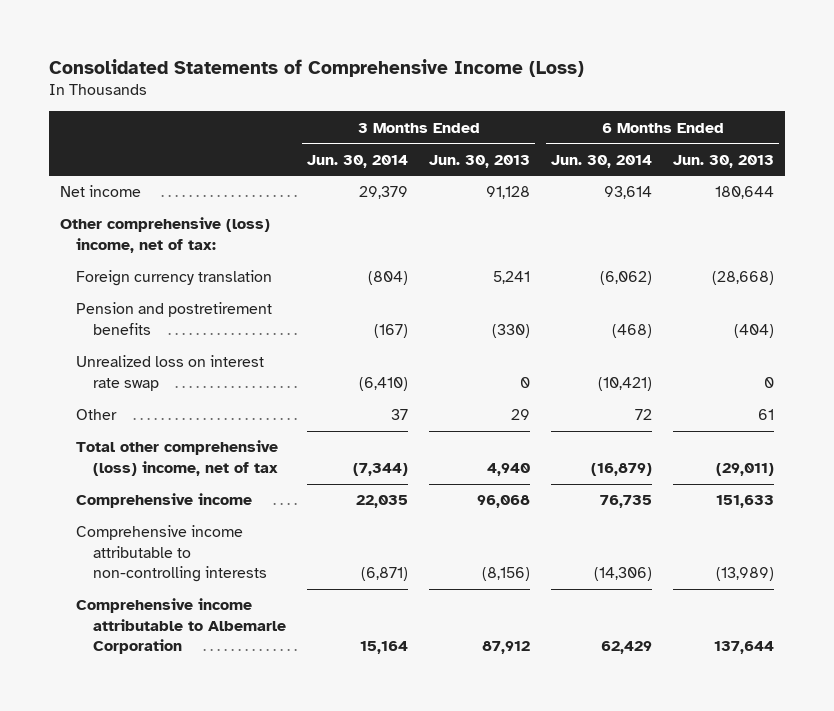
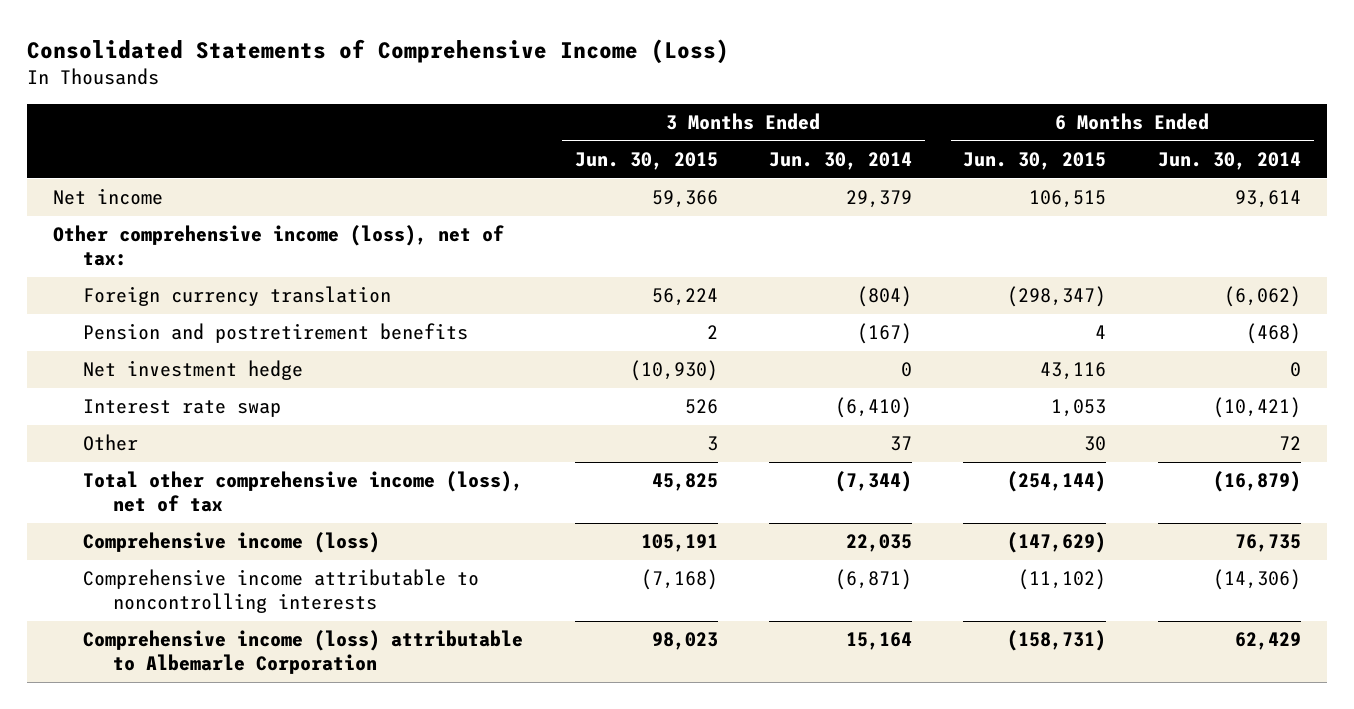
- | 3 Months Ended Jun. 30, 2014 | 3 Months Ended Jun. 30, 2013 | 6 Months Ended Jun. 30, 2014 | 6 Months Ended Jun. 30, 2013
+ | 3 Months Ended Jun. 30, 2015 | 3 Months Ended Jun. 30, 2014 | 6 Months Ended Jun. 30, 2015 | 6 Months Ended Jun. 30, 2014
- Other comprehensive (loss) income, net of tax:
+ Other comprehensive income (loss), net of tax:
- Unrealized loss on interest rate swap | (6,410) | 0 | (10,421) | 0
+ Net investment hedge | (10,930) | 0 | 43,116 | 0
+ Interest rate swap | 526 | (6,410) | 1,053 | (10,421)
- Total other comprehensive (loss) income, net of tax | (7,344) | 4,940 | (16,879) | (29,011)
- Comprehensive income | 22,035 | 96,068 | 76,735 | 151,633
- Comprehensive income attributable to non-controlling interests | (6,871) | (8,156) | (14,306) | (13,989)
- Comprehensive income attributable to Albemarle Corporation | 15,164 | 87,912 | 62,429 | 137,644
+ Total other comprehensive income (loss), net of tax | 45,825 | (7,344) | (254,144) | (16,879)
+ Comprehensive income (loss) | 105,191 | 22,035 | (147,629) | 76,735
+ Comprehensive income attributable to noncontrolling interests | (7,168) | (6,871) | (11,102) | (14,306)
+ Comprehensive income (loss) attributable to Albemarle Corporation | 98,023 | 15,164 | (158,731) | 62,429

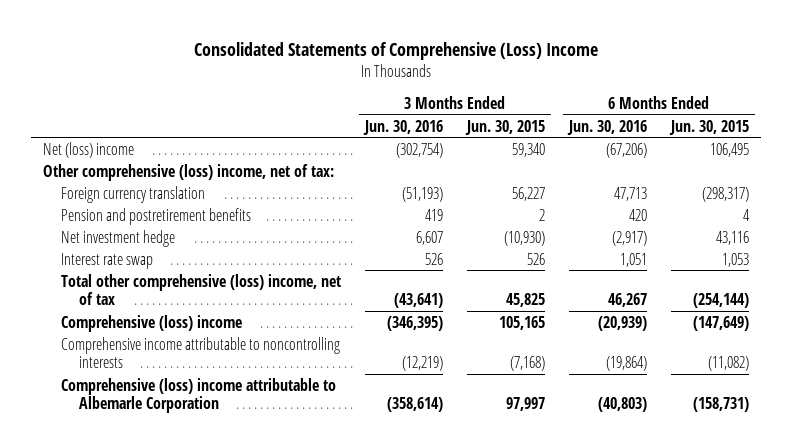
- Consolidated Statements of Comprehensive Income (Loss)
+ Consolidated Statements of Comprehensive (Loss) Income
- | 3 Months Ended Jun. 30, 2015 | 3 Months Ended Jun. 30, 2014 | 6 Months Ended Jun. 30, 2015 | 6 Months Ended Jun. 30, 2014
+ | 3 Months Ended Jun. 30, 2016 | 3 Months Ended Jun. 30, 2015 | 6 Months Ended Jun. 30, 2016 | 6 Months Ended Jun. 30, 2015
- Net income | 59,366 | 29,379 | 106,515 | 93,614
- Other comprehensive income (loss), net of tax:
- Foreign currency translation | 56,224 | (804) | (298,347) | (6,062)
+ Net (loss) income | (302,754) | 59,340 | (67,206) | 106,495
+ Other comprehensive (loss) income, net of tax:
+ Foreign currency translation | (51,193) | 56,227 | 47,713 | (298,317)
- Other | 3 | 37 | 30 | 72
- Total other comprehensive income (loss), net of tax | 45,825 | (7,344) | (254,144) | (16,879)
- Comprehensive income (loss) | 105,191 | 22,035 | (147,629) | 76,735
- Comprehensive income attributable to noncontrolling interests | (7,168) | (6,871) | (11,102) | (14,306)
- Comprehensive income (loss) attributable to Albemarle Corporation | 98,023 | 15,164 | (158,731) | 62,429
+ Total other comprehensive (loss) income, net of tax | (43,641) | 45,825 | 46,267 | (254,144)
+ Comprehensive (loss) income | (346,395) | 105,165 | (20,939) | (147,649)
+ Comprehensive income attributable to noncontrolling interests | (12,219) | (7,168) | (19,864) | (11,082)
+ Comprehensive (loss) income attributable to Albemarle Corporation | (358,614) | 97,997 | (40,803) | (158,731)

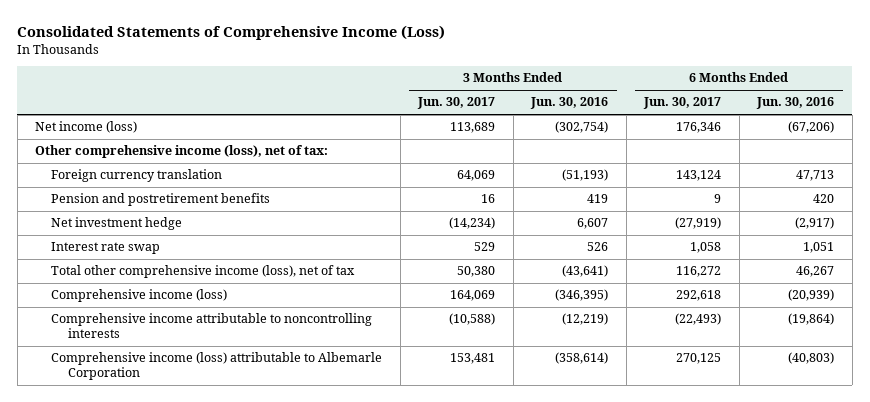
- Consolidated Statements of Comprehensive (Loss) Income
+ Consolidated Statements of Comprehensive Income (Loss)
- | 3 Months Ended Jun. 30, 2016 | 3 Months Ended Jun. 30, 2015 | 6 Months Ended Jun. 30, 2016 | 6 Months Ended Jun. 30, 2015
+ | 3 Months Ended Jun. 30, 2017 | 3 Months Ended Jun. 30, 2016 | 6 Months Ended Jun. 30, 2017 | 6 Months Ended Jun. 30, 2016
- Net (loss) income | (302,754) | 59,340 | (67,206) | 106,495
- Other comprehensive (loss) income, net of tax:
+ Net income (loss) | 113,689 | (302,754) | 176,346 | (67,206)
+ Other comprehensive income (loss), net of tax:
- Total other comprehensive (loss) income, net of tax | (43,641) | 45,825 | 46,267 | (254,144)
- Comprehensive (loss) income | (346,395) | 105,165 | (20,939) | (147,649)
+ Total other comprehensive income (loss), net of tax | 50,380 | (43,641) | 116,272 | 46,267
+ Comprehensive income (loss) | 164,069 | (346,395) | 292,618 | (20,939)
- Comprehensive (loss) income attributable to Albemarle Corporation | (358,614) | 97,997 | (40,803) | (158,731)
+ Comprehensive income (loss) attributable to Albemarle Corporation | 153,481 | (358,614) | 270,125 | (40,803)

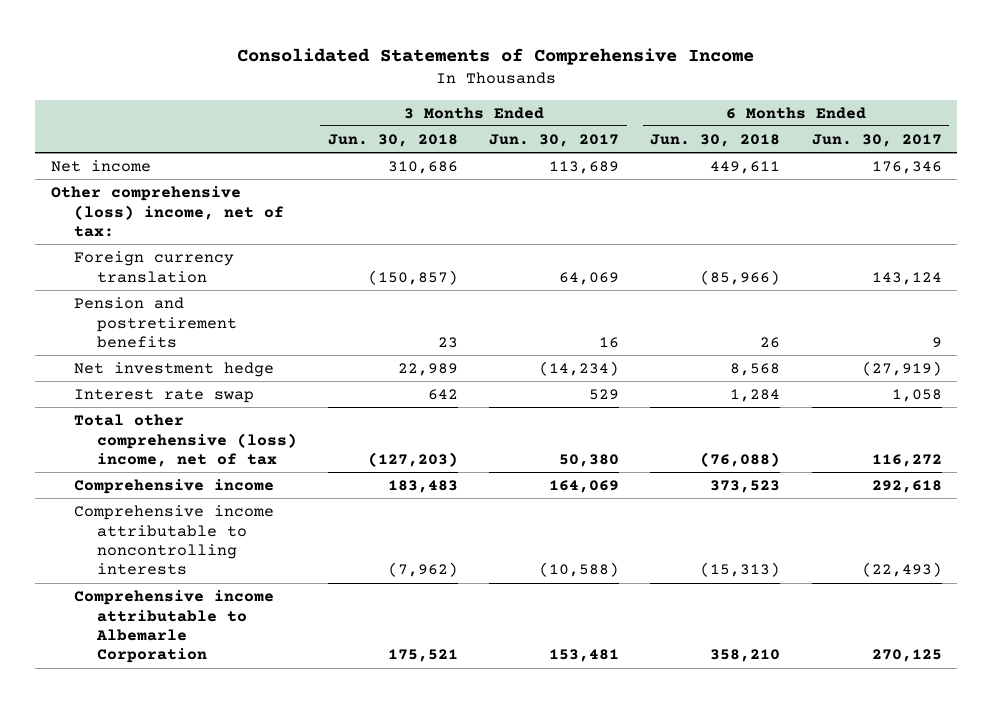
- Consolidated Statements of Comprehensive Income (Loss)
+ Consolidated Statements of Comprehensive Income
- | 3 Months Ended Jun. 30, 2017 | 3 Months Ended Jun. 30, 2016 | 6 Months Ended Jun. 30, 2017 | 6 Months Ended Jun. 30, 2016
+ | 3 Months Ended Jun. 30, 2018 | 3 Months Ended Jun. 30, 2017 | 6 Months Ended Jun. 30, 2018 | 6 Months Ended Jun. 30, 2017
- Net income (loss) | 113,689 | (302,754) | 176,346 | (67,206)
- Other comprehensive income (loss), net of tax:
+ Net income | 310,686 | 113,689 | 449,611 | 176,346
+ Other comprehensive (loss) income, net of tax:
- Total other comprehensive income (loss), net of tax | 50,380 | (43,641) | 116,272 | 46,267
- Comprehensive income (loss) | 164,069 | (346,395) | 292,618 | (20,939)
+ Total other comprehensive (loss) income, net of tax | (127,203) | 50,380 | (76,088) | 116,272
+ Comprehensive income | 183,483 | 164,069 | 373,523 | 292,618
- Comprehensive income (loss) attributable to Albemarle Corporation | 153,481 | (358,614) | 270,125 | (40,803)
+ Comprehensive income attributable to Albemarle Corporation | 175,521 | 153,481 | 358,210 | 270,125

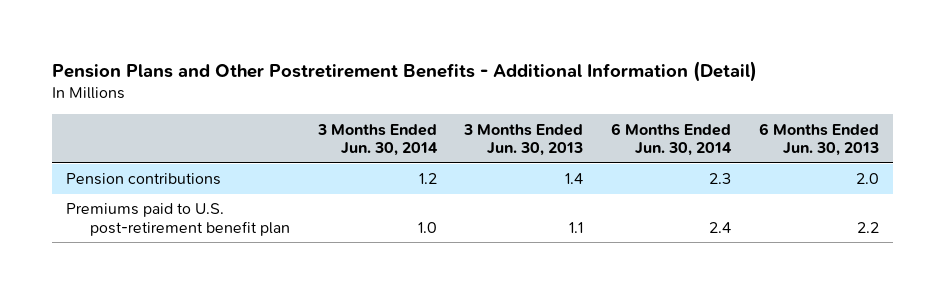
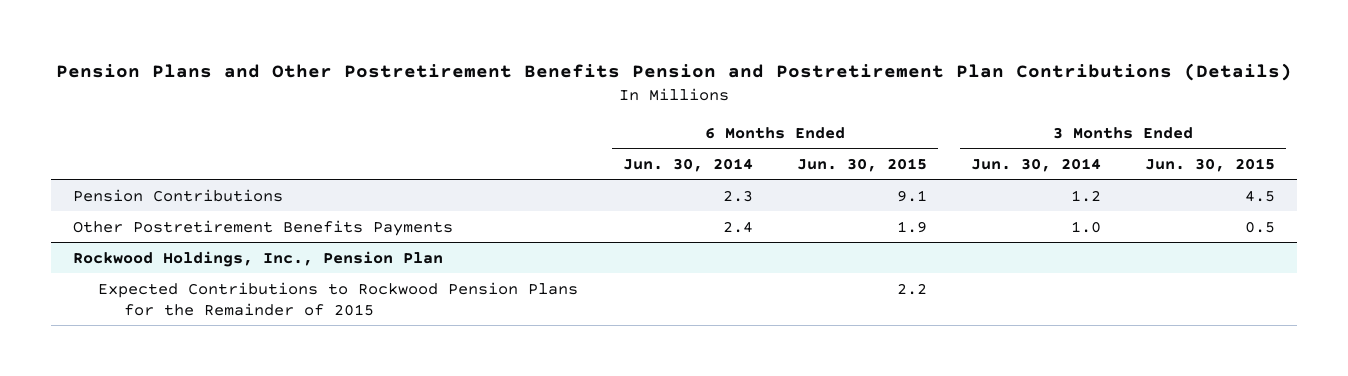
- Pension Plans and Other Postretirement Benefits - Additional Information (Detail)
+ Pension Plans and Other Postretirement Benefits Pension and Postretirement Plan Contributions (Details)
- | 3 Months Ended Jun. 30, 2014 | 3 Months Ended Jun. 30, 2013 | 6 Months Ended Jun. 30, 2014 | 6 Months Ended Jun. 30, 2013
+ | 6 Months Ended Jun. 30, 2014 | 6 Months Ended Jun. 30, 2015 | 3 Months Ended Jun. 30, 2014 | 3 Months Ended Jun. 30, 2015
- Pension contributions | 1.2 | 1.4 | 2.3 | 2.0
- Premiums paid to U.S. post-retirement benefit plan | 1.0 | 1.1 | 2.4 | 2.2
+ Pension Contributions | 2.3 | 9.1 | 1.2 | 4.5
+ Other Postretirement Benefits Payments | 2.4 | 1.9 | 1.0 | 0.5
+ Rockwood Holdings, Inc., Pension Plan
+ Expected Contributions to Rockwood Pension Plans for the Remainder of 2015 | | 2.2 | |

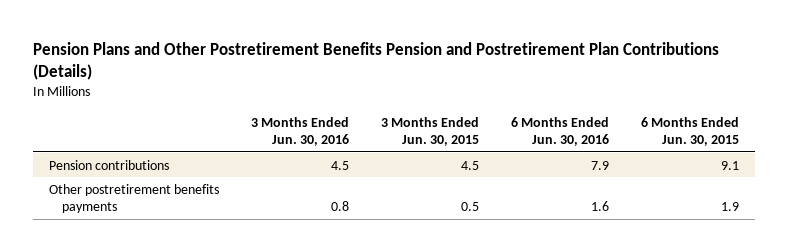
- | 6 Months Ended Jun. 30, 2014 | 6 Months Ended Jun. 30, 2015 | 3 Months Ended Jun. 30, 2014 | 3 Months Ended Jun. 30, 2015
+ | 3 Months Ended Jun. 30, 2016 | 3 Months Ended Jun. 30, 2015 | 6 Months Ended Jun. 30, 2016 | 6 Months Ended Jun. 30, 2015
- Pension Contributions | 2.3 | 9.1 | 1.2 | 4.5
- Other Postretirement Benefits Payments | 2.4 | 1.9 | 1.0 | 0.5
- Rockwood Holdings, Inc., Pension Plan
- Expected Contributions to Rockwood Pension Plans for the Remainder of 2015 | | 2.2 | |
+ Pension contributions | 4.5 | 4.5 | 7.9 | 9.1
+ Other postretirement benefits payments | 0.8 | 0.5 | 1.6 | 1.9

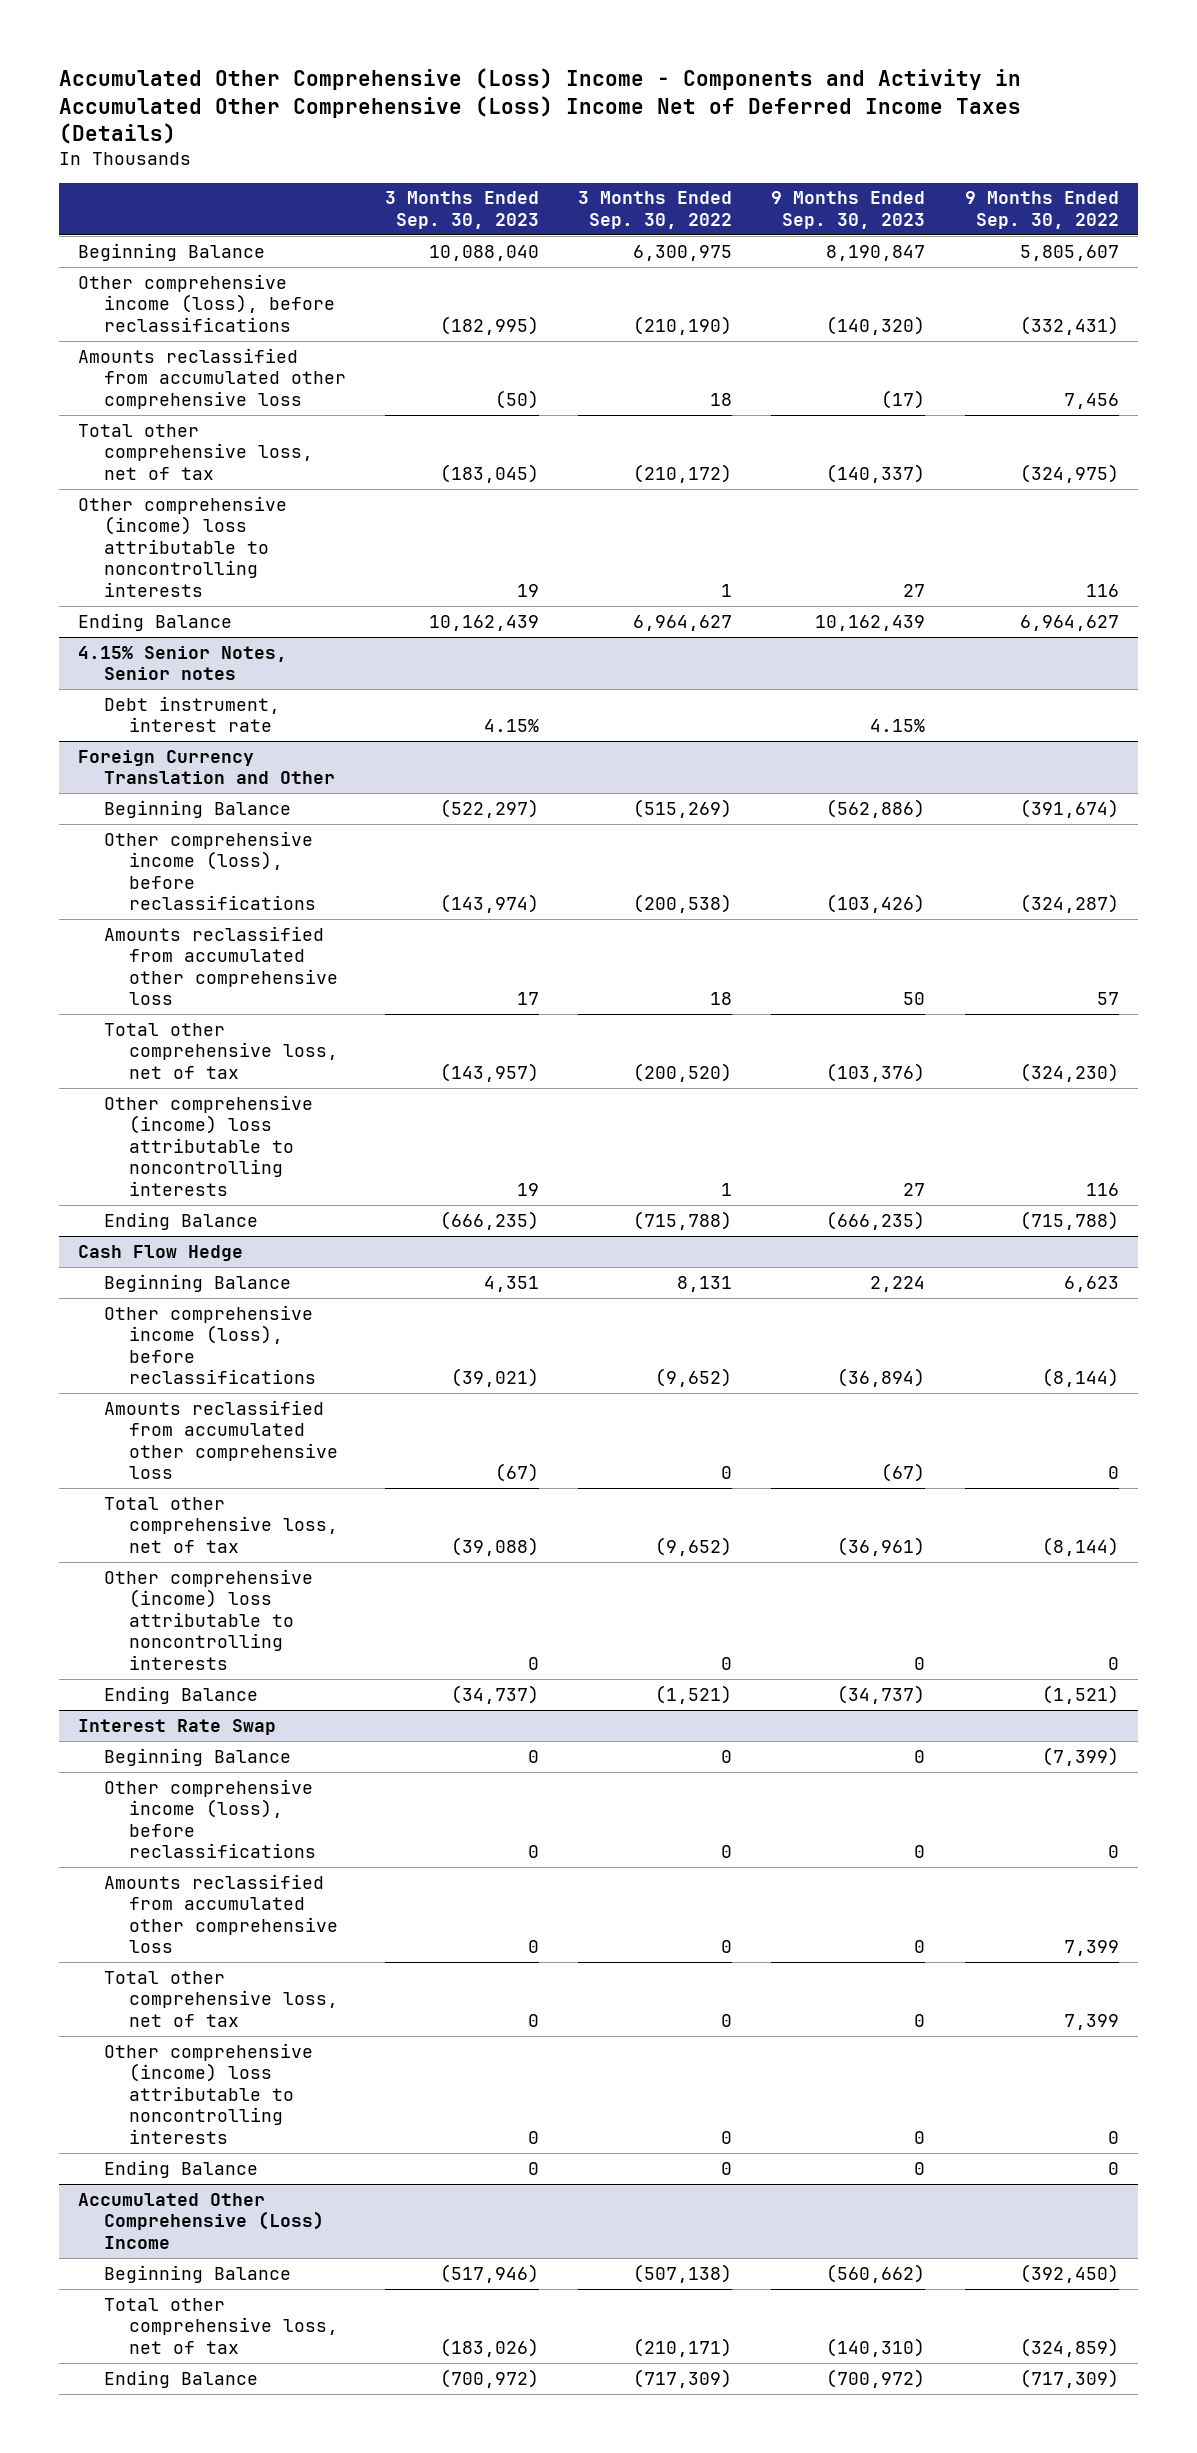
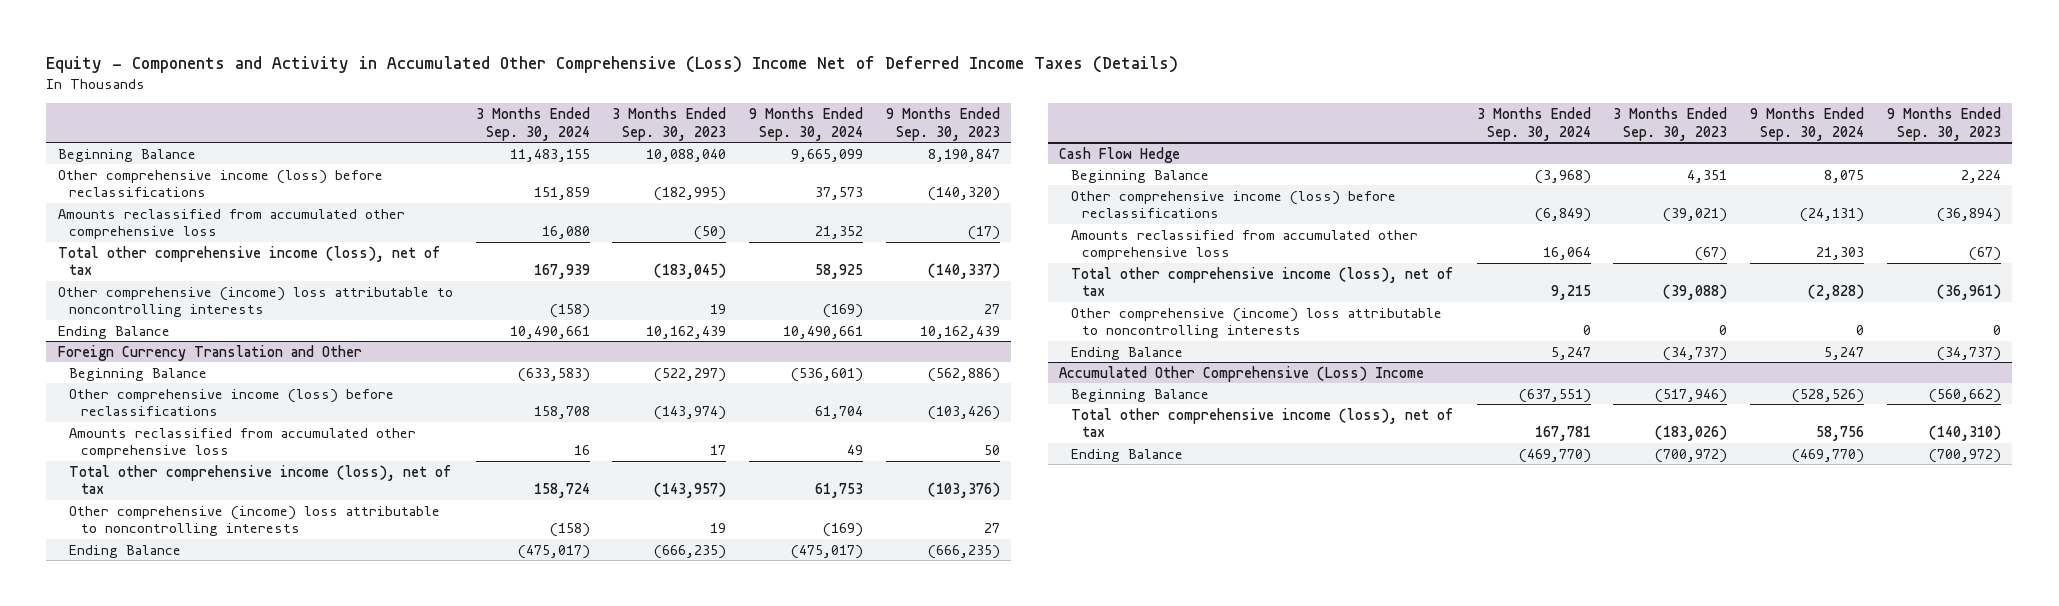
- Accumulated Other Comprehensive (Loss) Income - Components and Activity in Accumulated Other Comprehensive (Loss) Income Net of Deferred Income Taxes (Details)
+ Equity - Components and Activity in Accumulated Other Comprehensive (Loss) Income Net of Deferred Income Taxes (Details)
- | 3 Months Ended Sep. 30, 2023 | 3 Months Ended Sep. 30, 2022 | 9 Months Ended Sep. 30, 2023 | 9 Months Ended Sep. 30, 2022
+ | 3 Months Ended Sep. 30, 2024 | 3 Months Ended Sep. 30, 2023 | 9 Months Ended Sep. 30, 2024 | 9 Months Ended Sep. 30, 2023
- Other comprehensive income (loss), before reclassifications | (182,995) | (210,190) | (140,320) | (332,431)
+ Other comprehensive income (loss) before reclassifications | 151,859 | (182,995) | 37,573 | (140,320)
- Total other comprehensive loss, net of tax | (183,045) | (210,172) | (140,337) | (324,975)
+ Total other comprehensive income (loss), net of tax | 167,939 | (183,045) | 58,925 | (140,337)
- 4.15% Senior Notes, Senior notes
- Debt instrument, interest rate | 4.15% | | 4.15% |
@ Foreign Currency Translation and Other
- Other comprehensive income (loss), before reclassifications | (143,974) | (200,538) | (103,426) | (324,287)
+ Other comprehensive income (loss) before reclassifications | 158,708 | (143,974) | 61,704 | (103,426)
- Total other comprehensive loss, net of tax | (143,957) | (200,520) | (103,376) | (324,230)
+ Total other comprehensive income (loss), net of tax | 158,724 | (143,957) | 61,753 | (103,376)
@ Cash Flow Hedge
- Other comprehensive income (loss), before reclassifications | (39,021) | (9,652) | (36,894) | (8,144)
+ Other comprehensive income (loss) before reclassifications | (6,849) | (39,021) | (24,131) | (36,894)
- Total other comprehensive loss, net of tax | (39,088) | (9,652) | (36,961) | (8,144)
+ Total other comprehensive income (loss), net of tax | 9,215 | (39,088) | (2,828) | (36,961)
- Interest Rate Swap
- Beginning Balance | 0 | 0 | 0 | (7,399)
- Other comprehensive income (loss), before reclassifications | 0 | 0 | 0 | 0
- Amounts reclassified from accumulated other comprehensive loss | 0 | 0 | 0 | 7,399
- Total other comprehensive loss, net of tax | 0 | 0 | 0 | 7,399
- Other comprehensive (income) loss attributable to noncontrolling interests | 0 | 0 | 0 | 0
- Ending Balance | 0 | 0 | 0 | 0
@ Accumulated Other Comprehensive (Loss) Income
- Total other comprehensive loss, net of tax | (183,026) | (210,171) | (140,310) | (324,859)
+ Total other comprehensive income (loss), net of tax | 167,781 | (183,026) | 58,756 | (140,310)

